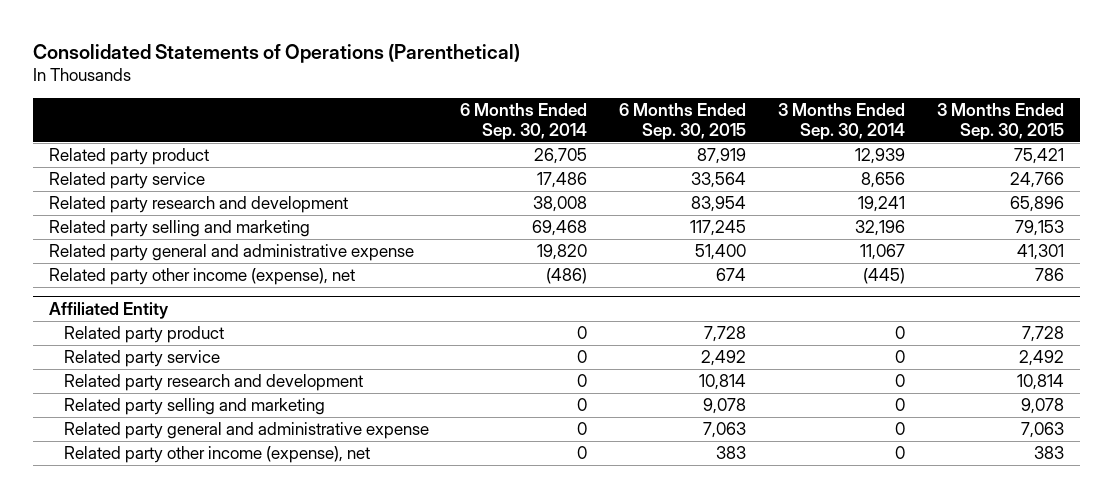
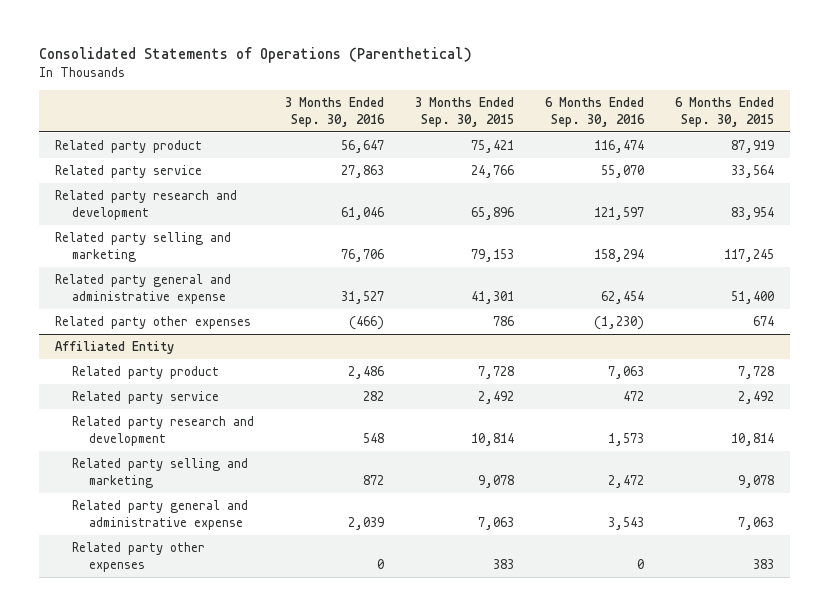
- | 6 Months Ended Sep. 30, 2014 | 6 Months Ended Sep. 30, 2015 | 3 Months Ended Sep. 30, 2014 | 3 Months Ended Sep. 30, 2015
+ | 3 Months Ended Sep. 30, 2016 | 3 Months Ended Sep. 30, 2015 | 6 Months Ended Sep. 30, 2016 | 6 Months Ended Sep. 30, 2015
- Related party other income (expense), net | (486) | 674 | (445) | 786
+ Related party other expenses | (466) | 786 | (1,230) | 674
@ Affiliated Entity
- Related party other income (expense), net | 0 | 383 | 0 | 383
+ Related party other expenses | 0 | 383 | 0 | 383

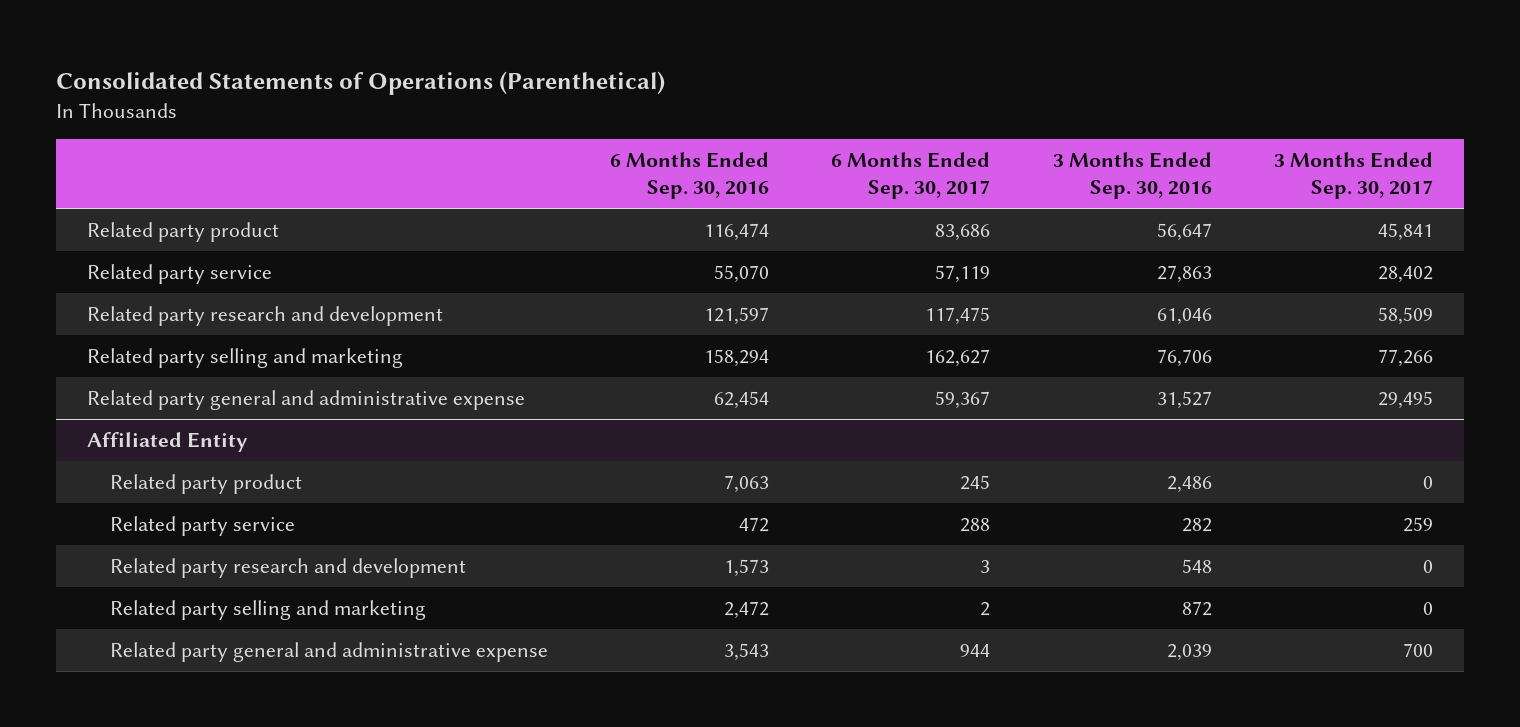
- | 3 Months Ended Sep. 30, 2016 | 3 Months Ended Sep. 30, 2015 | 6 Months Ended Sep. 30, 2016 | 6 Months Ended Sep. 30, 2015
+ | 6 Months Ended Sep. 30, 2016 | 6 Months Ended Sep. 30, 2017 | 3 Months Ended Sep. 30, 2016 | 3 Months Ended Sep. 30, 2017
- Related party other expenses | (466) | 786 | (1,230) | 674
@ Affiliated Entity
- Related party other expenses | 0 | 383 | 0 | 383

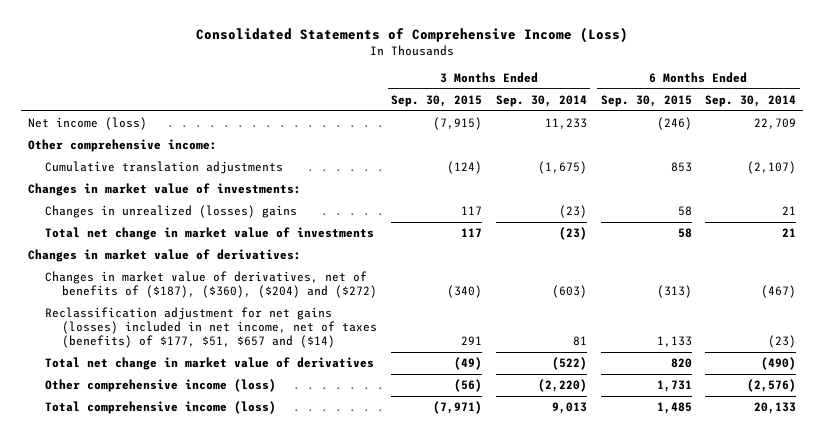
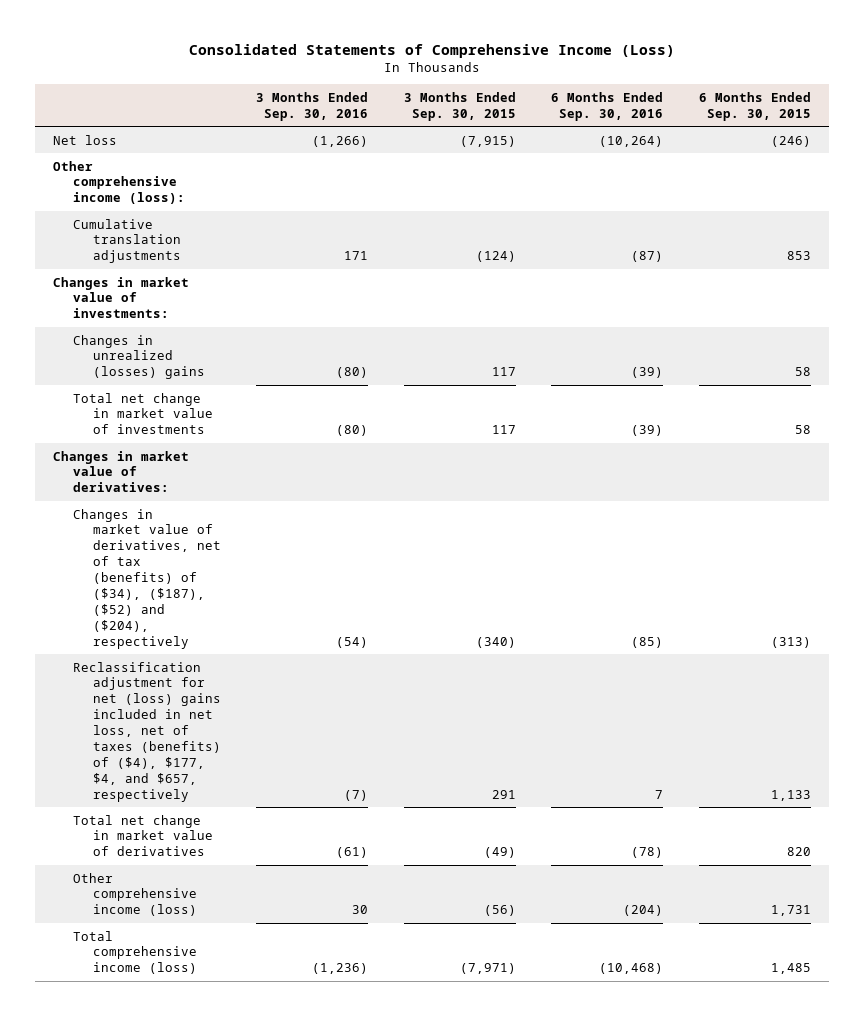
- | 3 Months Ended Sep. 30, 2015 | 3 Months Ended Sep. 30, 2014 | 6 Months Ended Sep. 30, 2015 | 6 Months Ended Sep. 30, 2014
+ | 3 Months Ended Sep. 30, 2016 | 3 Months Ended Sep. 30, 2015 | 6 Months Ended Sep. 30, 2016 | 6 Months Ended Sep. 30, 2015
- Net income (loss) | (7,915) | 11,233 | (246) | 22,709
- Other comprehensive income:
+ Net loss | (1,266) | (7,915) | (10,264) | (246)
+ Other comprehensive income (loss):
- Changes in market value of derivatives, net of benefits of ($187), ($360), ($204) and ($272) | (340) | (603) | (313) | (467)
- Reclassification adjustment for net gains (losses) included in net income, net of taxes (benefits) of $177, $51, $657 and ($14) | 291 | 81 | 1,133 | (23)
+ Changes in market value of derivatives, net of tax (benefits) of ($34), ($187), ($52) and ($204), respectively | (54) | (340) | (85) | (313)
+ Reclassification adjustment for net (loss) gains included in net loss, net of taxes (benefits) of ($4), $177, $4, and $657, respectively | (7) | 291 | 7 | 1,133

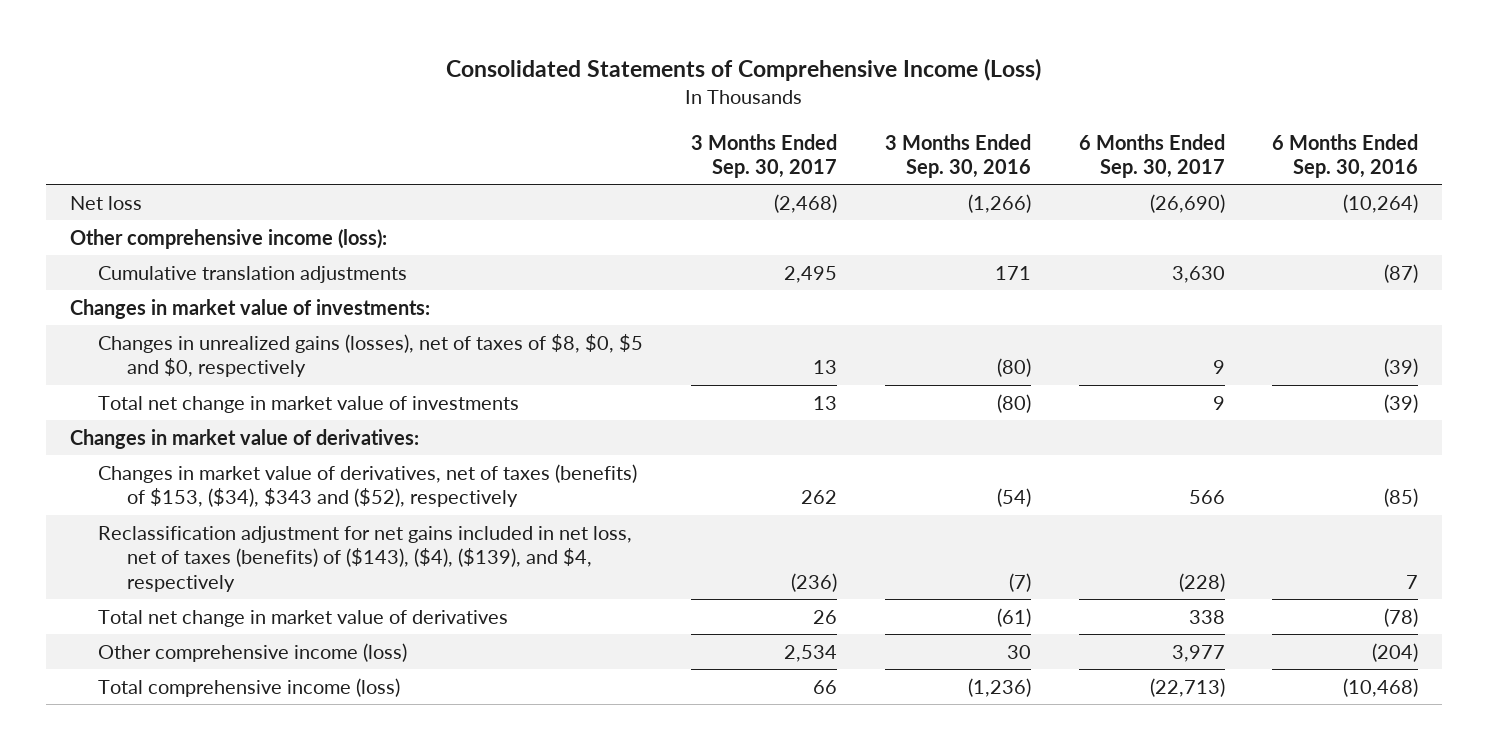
- | 3 Months Ended Sep. 30, 2016 | 3 Months Ended Sep. 30, 2015 | 6 Months Ended Sep. 30, 2016 | 6 Months Ended Sep. 30, 2015
+ | 3 Months Ended Sep. 30, 2017 | 3 Months Ended Sep. 30, 2016 | 6 Months Ended Sep. 30, 2017 | 6 Months Ended Sep. 30, 2016
- Changes in unrealized (losses) gains | (80) | 117 | (39) | 58
+ Changes in unrealized gains (losses), net of taxes of $8, $0, $5 and $0, respectively | 13 | (80) | 9 | (39)
- Changes in market value of derivatives, net of tax (benefits) of ($34), ($187), ($52) and ($204), respectively | (54) | (340) | (85) | (313)
- Reclassification adjustment for net (loss) gains included in net loss, net of taxes (benefits) of ($4), $177, $4, and $657, respectively | (7) | 291 | 7 | 1,133
+ Changes in market value of derivatives, net of taxes (benefits) of $153, ($34), $343 and ($52), respectively | 262 | (54) | 566 | (85)
+ Reclassification adjustment for net gains included in net loss, net of taxes (benefits) of ($143), ($4), ($139), and $4, respectively | (236) | (7) | (228) | 7

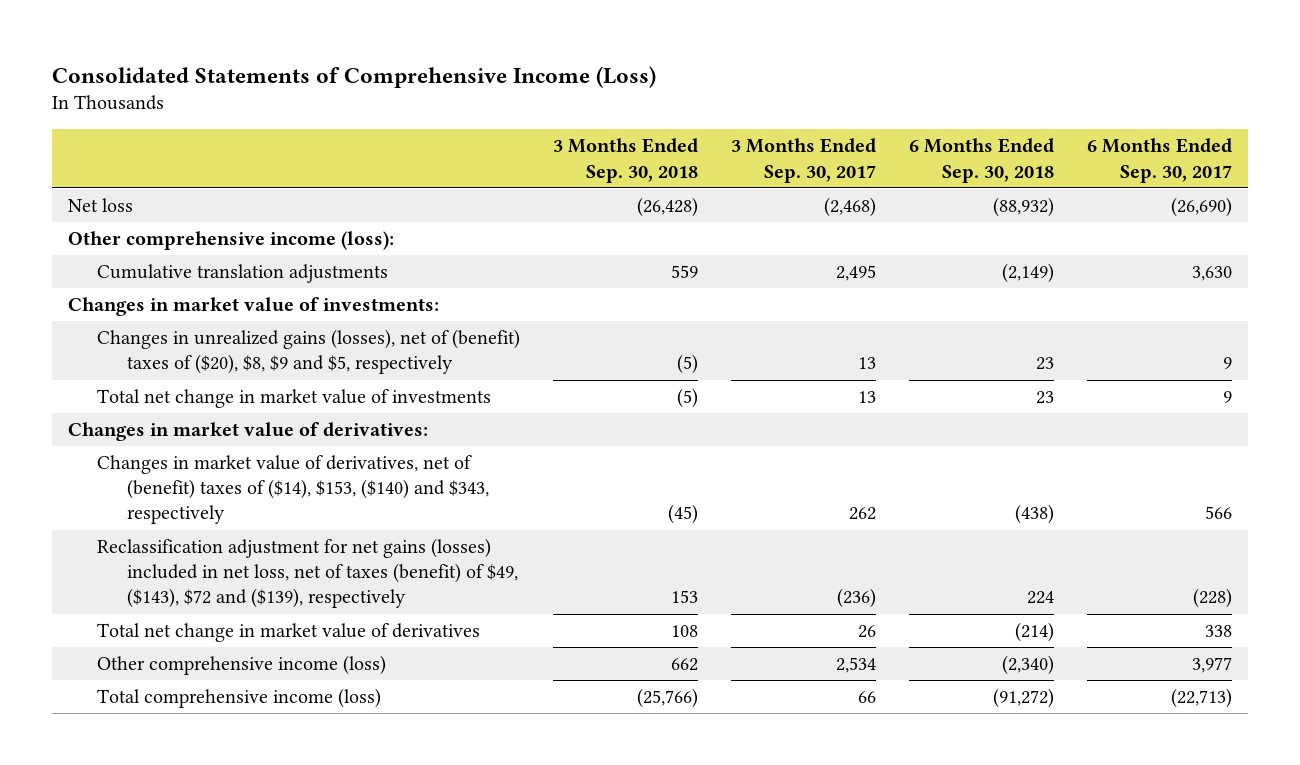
- | 3 Months Ended Sep. 30, 2017 | 3 Months Ended Sep. 30, 2016 | 6 Months Ended Sep. 30, 2017 | 6 Months Ended Sep. 30, 2016
+ | 3 Months Ended Sep. 30, 2018 | 3 Months Ended Sep. 30, 2017 | 6 Months Ended Sep. 30, 2018 | 6 Months Ended Sep. 30, 2017
- Changes in unrealized gains (losses), net of taxes of $8, $0, $5 and $0, respectively | 13 | (80) | 9 | (39)
+ Changes in unrealized gains (losses), net of (benefit) taxes of ($20), $8, $9 and $5, respectively | (5) | 13 | 23 | 9
- Changes in market value of derivatives, net of taxes (benefits) of $153, ($34), $343 and ($52), respectively | 262 | (54) | 566 | (85)
- Reclassification adjustment for net gains included in net loss, net of taxes (benefits) of ($143), ($4), ($139), and $4, respectively | (236) | (7) | (228) | 7
+ Changes in market value of derivatives, net of (benefit) taxes of ($14), $153, ($140) and $343, respectively | (45) | 262 | (438) | 566
+ Reclassification adjustment for net gains (losses) included in net loss, net of taxes (benefit) of $49, ($143), $72 and ($139), respectively | 153 | (236) | 224 | (228)

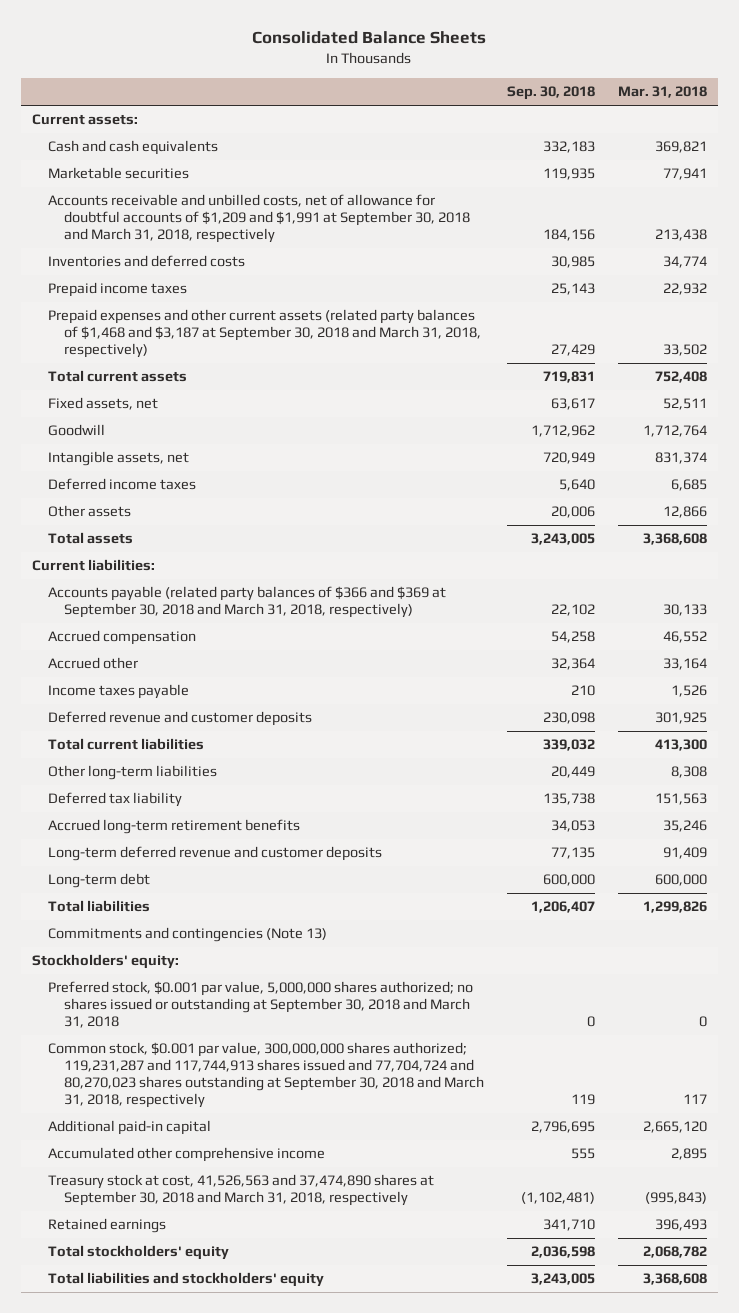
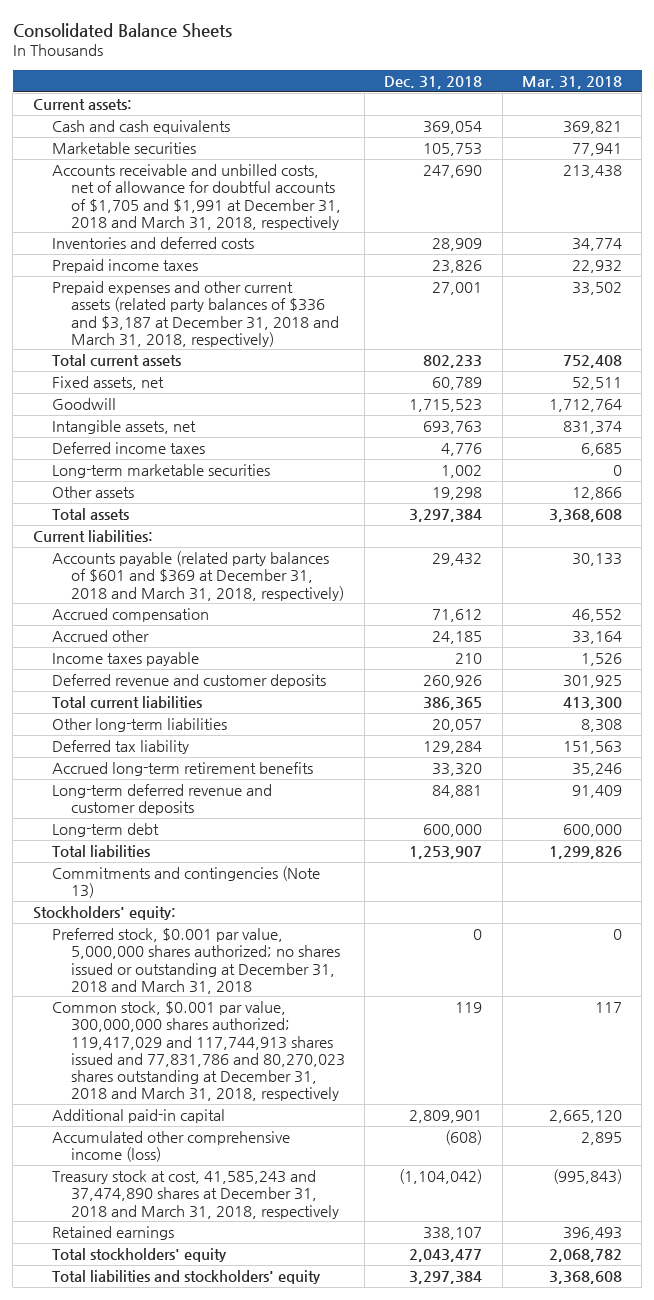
- | Sep. 30, 2018 | Mar. 31, 2018
+ | Dec. 31, 2018 | Mar. 31, 2018
- Accounts receivable and unbilled costs, net of allowance for doubtful accounts of $1,209 and $1,991 at September 30, 2018 and March 31, 2018, respectively | 184,156 | 213,438
+ Accounts receivable and unbilled costs, net of allowance for doubtful accounts of $1,705 and $1,991 at December 31, 2018 and March 31, 2018, respectively | 247,690 | 213,438
- Prepaid expenses and other current assets (related party balances of $1,468 and $3,187 at September 30, 2018 and March 31, 2018, respectively) | 27,429 | 33,502
+ Prepaid expenses and other current assets (related party balances of $336 and $3,187 at December 31, 2018 and March 31, 2018, respectively) | 27,001 | 33,502
+ Long-term marketable securities | 1,002 | 0
- Accounts payable (related party balances of $366 and $369 at September 30, 2018 and March 31, 2018, respectively) | 22,102 | 30,133
+ Accounts payable (related party balances of $601 and $369 at December 31, 2018 and March 31, 2018, respectively) | 29,432 | 30,133
- Preferred stock, $0.001 par value, 5,000,000 shares authorized; no shares issued or outstanding at September 30, 2018 and March 31, 2018 | 0 | 0
- Common stock, $0.001 par value, 300,000,000 shares authorized; 119,231,287 and 117,744,913 shares issued and 77,704,724 and 80,270,023 shares outstanding at September 30, 2018 and March 31, 2018, respectively | 119 | 117
+ Preferred stock, $0.001 par value, 5,000,000 shares authorized; no shares issued or outstanding at December 31, 2018 and March 31, 2018 | 0 | 0
+ Common stock, $0.001 par value, 300,000,000 shares authorized; 119,417,029 and 117,744,913 shares issued and 77,831,786 and 80,270,023 shares outstanding at December 31, 2018 and March 31, 2018, respectively | 119 | 117
- Accumulated other comprehensive income | 555 | 2,895
- Treasury stock at cost, 41,526,563 and 37,474,890 shares at September 30, 2018 and March 31, 2018, respectively | (1,102,481) | (995,843)
+ Accumulated other comprehensive income (loss) | (608) | 2,895
+ Treasury stock at cost, 41,585,243 and 37,474,890 shares at December 31, 2018 and March 31, 2018, respectively | (1,104,042) | (995,843)

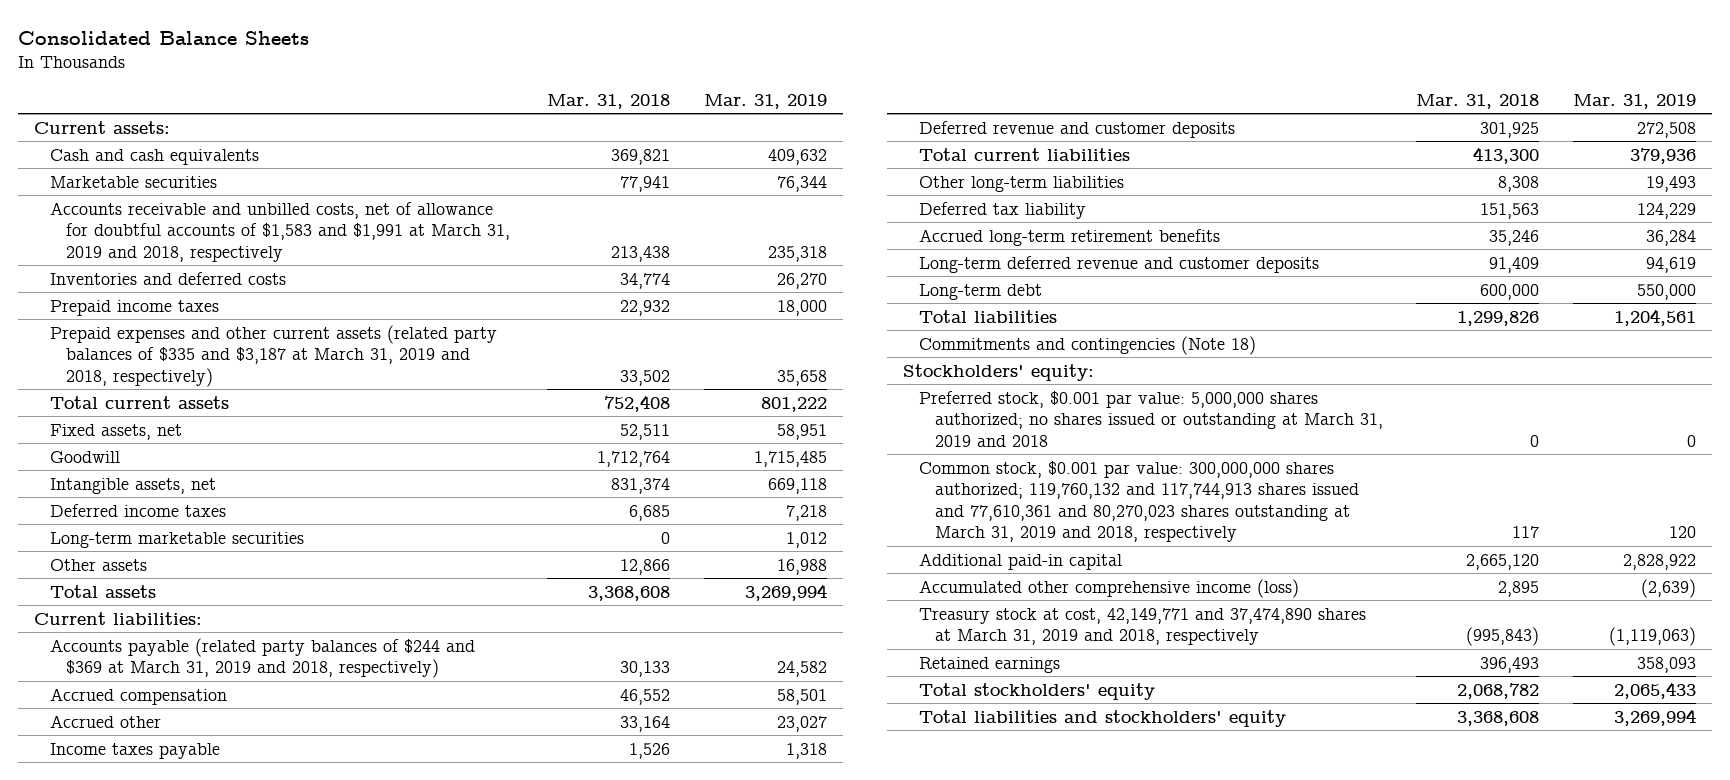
- | Dec. 31, 2018 | Mar. 31, 2018
+ | Mar. 31, 2018 | Mar. 31, 2019
- Accounts receivable and unbilled costs, net of allowance for doubtful accounts of $1,705 and $1,991 at December 31, 2018 and March 31, 2018, respectively | 247,690 | 213,438
+ Accounts receivable and unbilled costs, net of allowance for doubtful accounts of $1,583 and $1,991 at March 31, 2019 and 2018, respectively | 213,438 | 235,318
- Prepaid expenses and other current assets (related party balances of $336 and $3,187 at December 31, 2018 and March 31, 2018, respectively) | 27,001 | 33,502
+ Prepaid expenses and other current assets (related party balances of $335 and $3,187 at March 31, 2019 and 2018, respectively) | 33,502 | 35,658
- Accounts payable (related party balances of $601 and $369 at December 31, 2018 and March 31, 2018, respectively) | 29,432 | 30,133
+ Accounts payable (related party balances of $244 and $369 at March 31, 2019 and 2018, respectively) | 30,133 | 24,582
- Commitments and contingencies (Note 13)
+ Commitments and contingencies (Note 18)
- Preferred stock, $0.001 par value, 5,000,000 shares authorized; no shares issued or outstanding at December 31, 2018 and March 31, 2018 | 0 | 0
- Common stock, $0.001 par value, 300,000,000 shares authorized; 119,417,029 and 117,744,913 shares issued and 77,831,786 and 80,270,023 shares outstanding at December 31, 2018 and March 31, 2018, respectively | 119 | 117
+ Preferred stock, $0.001 par value: 5,000,000 shares authorized; no shares issued or outstanding at March 31, 2019 and 2018 | 0 | 0
+ Common stock, $0.001 par value: 300,000,000 shares authorized; 119,760,132 and 117,744,913 shares issued and 77,610,361 and 80,270,023 shares outstanding at March 31, 2019 and 2018, respectively | 117 | 120
- Treasury stock at cost, 41,585,243 and 37,474,890 shares at December 31, 2018 and March 31, 2018, respectively | (1,104,042) | (995,843)
+ Treasury stock at cost, 42,149,771 and 37,474,890 shares at March 31, 2019 and 2018, respectively | (995,843) | (1,119,063)

